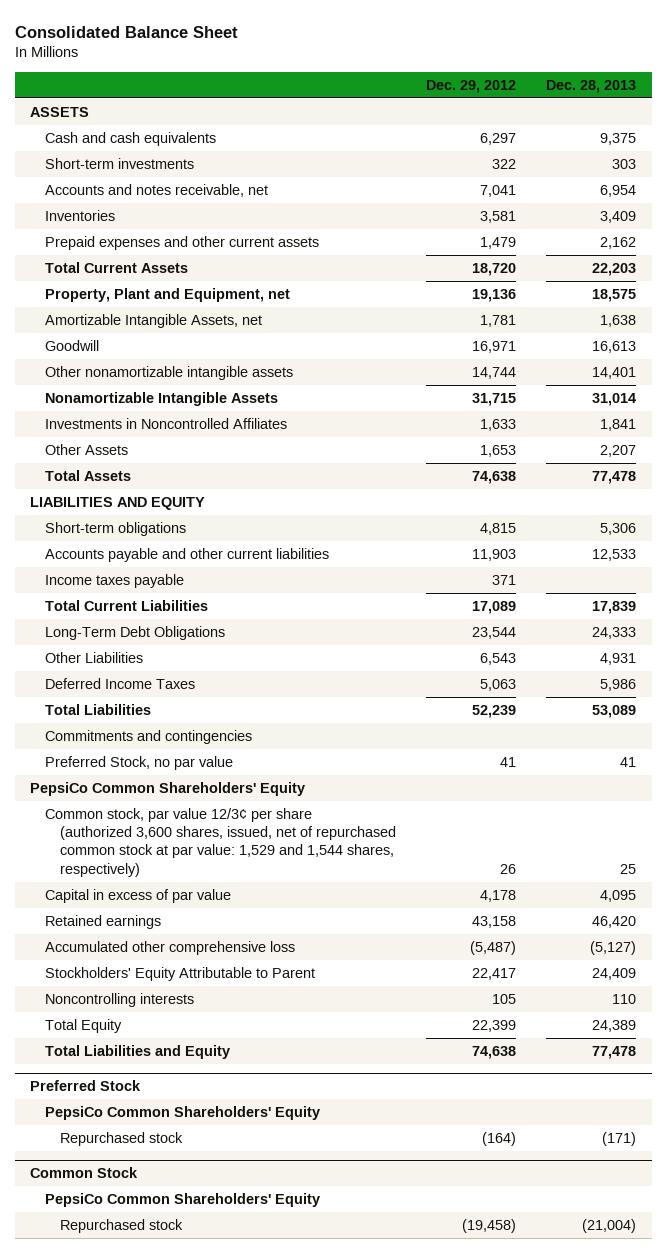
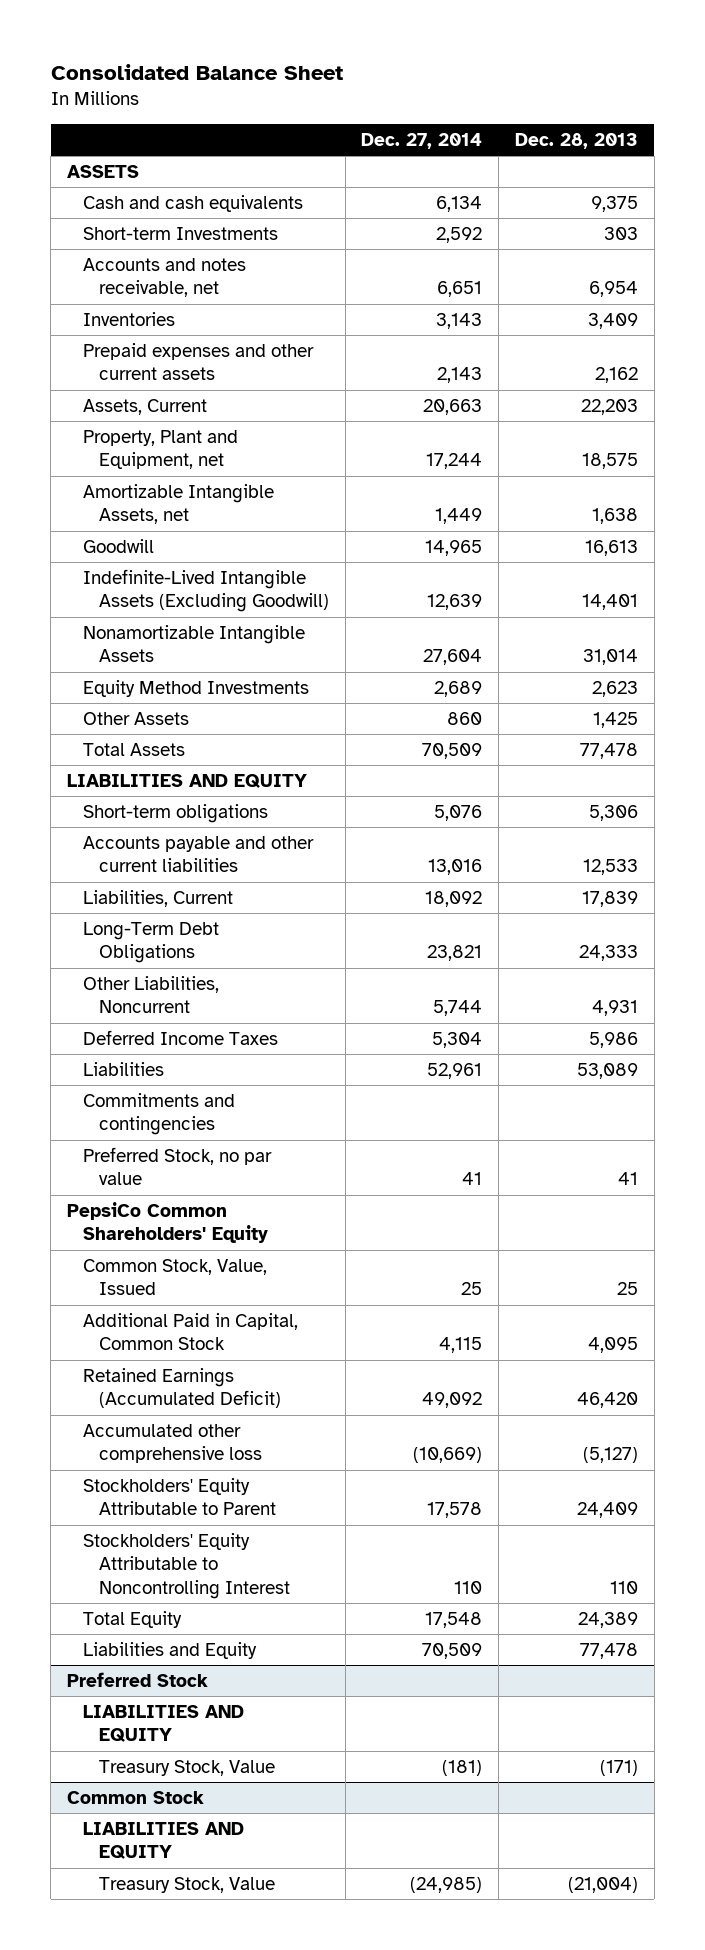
- | Dec. 29, 2012 | Dec. 28, 2013
+ | Dec. 27, 2014 | Dec. 28, 2013
- Short-term investments | 322 | 303
+ Short-term Investments | 2,592 | 303
- Total Current Assets | 18,720 | 22,203
+ Assets, Current | 20,663 | 22,203
- Other nonamortizable intangible assets | 14,744 | 14,401
+ Indefinite-Lived Intangible Assets (Excluding Goodwill) | 12,639 | 14,401
- Investments in Noncontrolled Affiliates | 1,633 | 1,841
- Other Assets | 1,653 | 2,207
+ Equity Method Investments | 2,689 | 2,623
+ Other Assets | 860 | 1,425
- Income taxes payable | 371 |
- Total Current Liabilities | 17,089 | 17,839
+ Liabilities, Current | 18,092 | 17,839
- Other Liabilities | 6,543 | 4,931
+ Other Liabilities, Noncurrent | 5,744 | 4,931
- Total Liabilities | 52,239 | 53,089
+ Liabilities | 52,961 | 53,089
- Common stock, par value 12/3¢ per share (authorized 3,600 shares, issued, net of repurchased common stock at par value: 1,529 and 1,544 shares, respectively) | 26 | 25
- Capital in excess of par value | 4,178 | 4,095
- Retained earnings | 43,158 | 46,420
+ Common Stock, Value, Issued | 25 | 25
+ Additional Paid in Capital, Common Stock | 4,115 | 4,095
+ Retained Earnings (Accumulated Deficit) | 49,092 | 46,420
- Noncontrolling interests | 105 | 110
+ Stockholders' Equity Attributable to Noncontrolling Interest | 110 | 110
- Total Liabilities and Equity | 74,638 | 77,478
+ Liabilities and Equity | 70,509 | 77,478
@ Preferred Stock
- PepsiCo Common Shareholders' Equity
- Repurchased stock | (164) | (171)
+ LIABILITIES AND EQUITY
+ Treasury Stock, Value | (181) | (171)
@ Common Stock
- PepsiCo Common Shareholders' Equity
- Repurchased stock | (19,458) | (21,004)
+ LIABILITIES AND EQUITY
+ Treasury Stock, Value | (24,985) | (21,004)

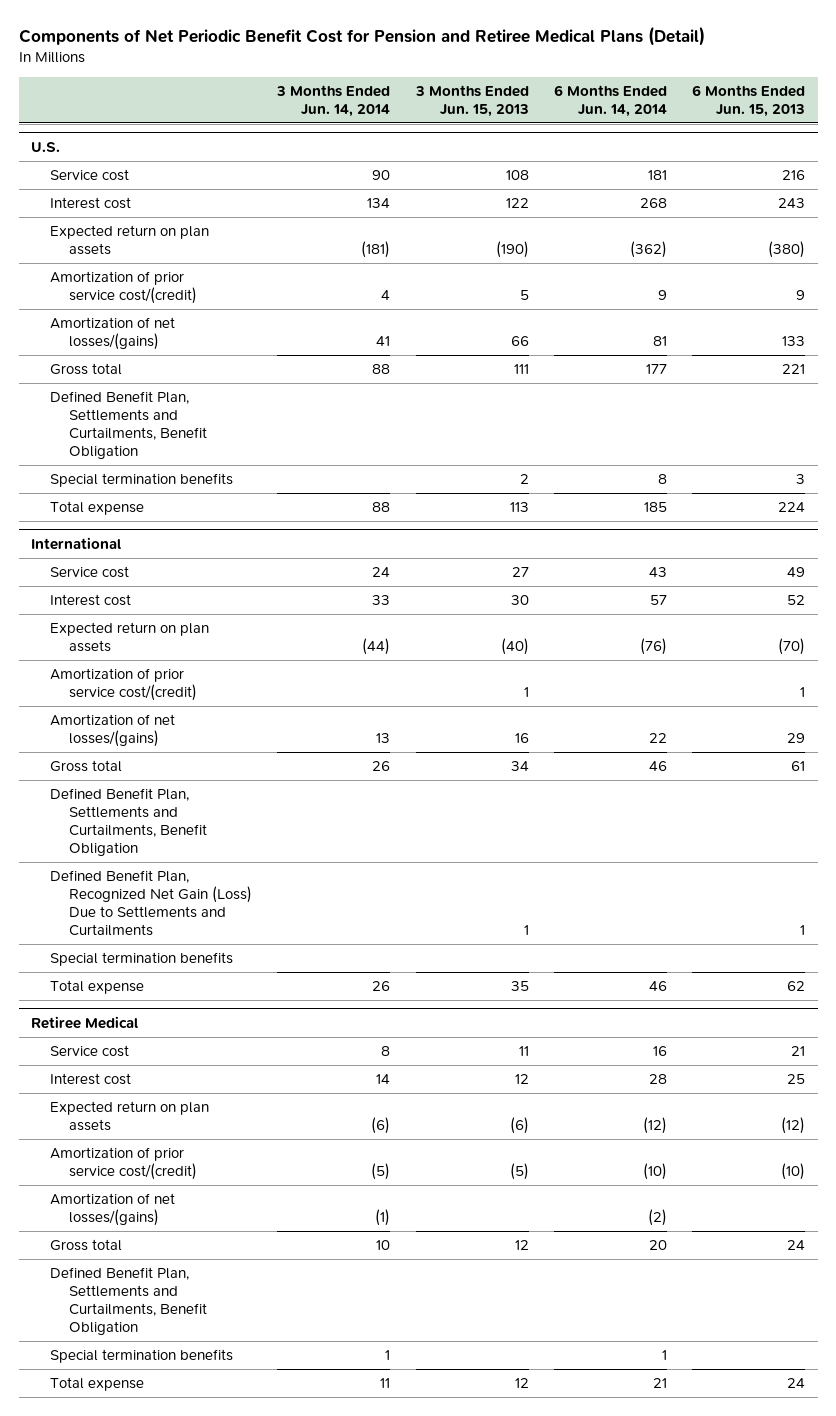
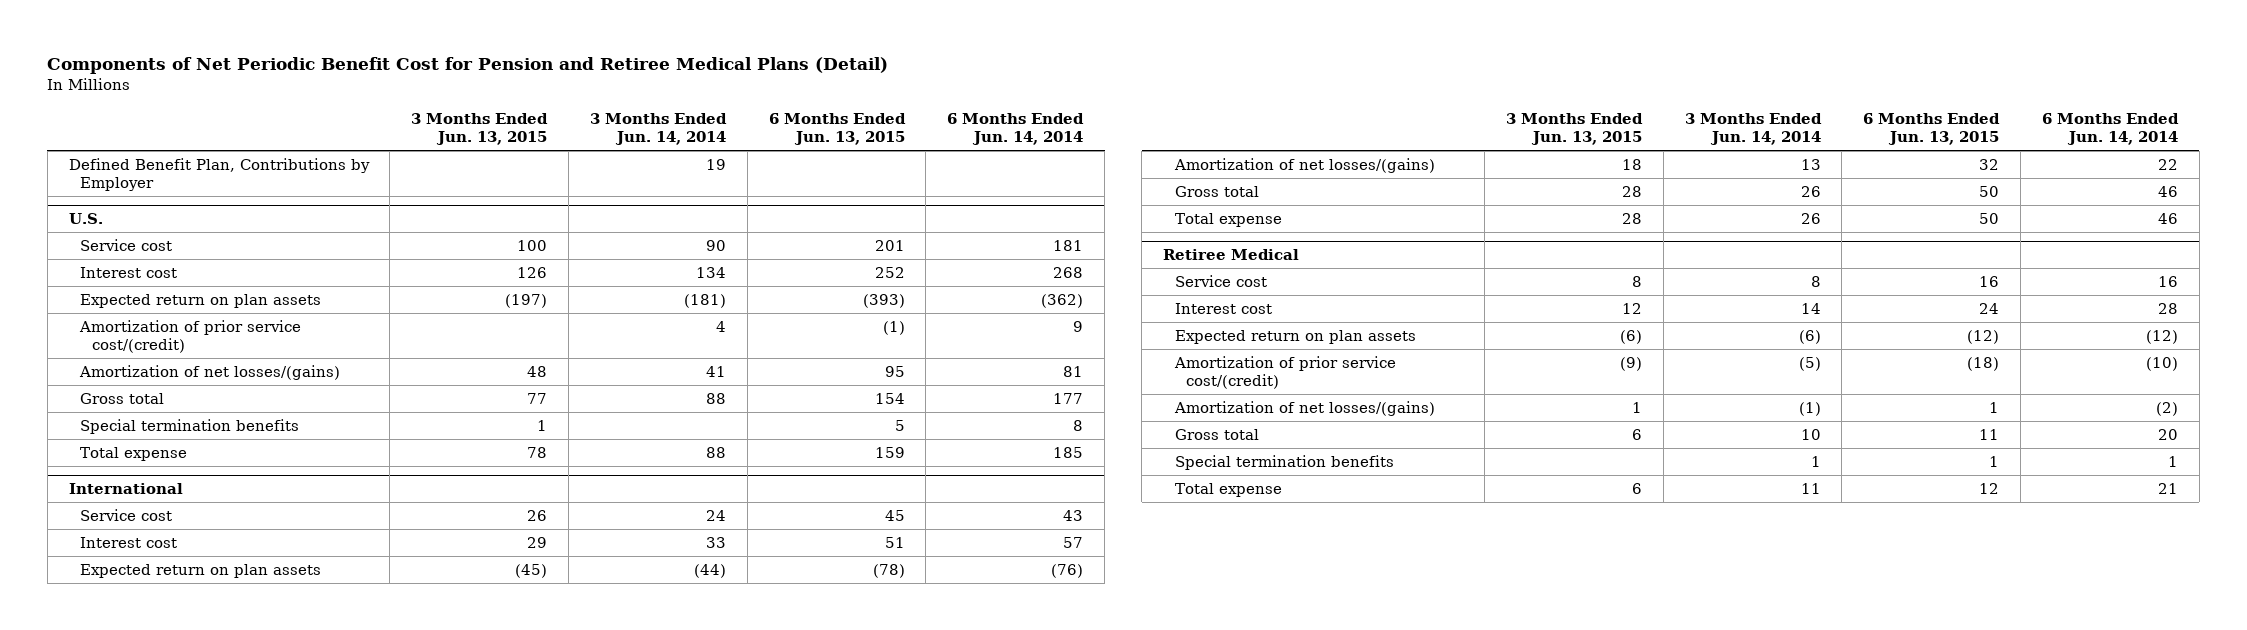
- | 3 Months Ended Jun. 14, 2014 | 3 Months Ended Jun. 15, 2013 | 6 Months Ended Jun. 14, 2014 | 6 Months Ended Jun. 15, 2013
+ | 3 Months Ended Jun. 13, 2015 | 3 Months Ended Jun. 14, 2014 | 6 Months Ended Jun. 13, 2015 | 6 Months Ended Jun. 14, 2014
+ Defined Benefit Plan, Contributions by Employer | | 19 | |
@ U.S.
- Defined Benefit Plan, Settlements and Curtailments, Benefit Obligation
@ International
- Amortization of prior service cost/(credit) | | 1 | | 1
- Defined Benefit Plan, Settlements and Curtailments, Benefit Obligation
- Defined Benefit Plan, Recognized Net Gain (Loss) Due to Settlements and Curtailments | | 1 | | 1
- Special termination benefits
@ Retiree Medical
- Defined Benefit Plan, Settlements and Curtailments, Benefit Obligation

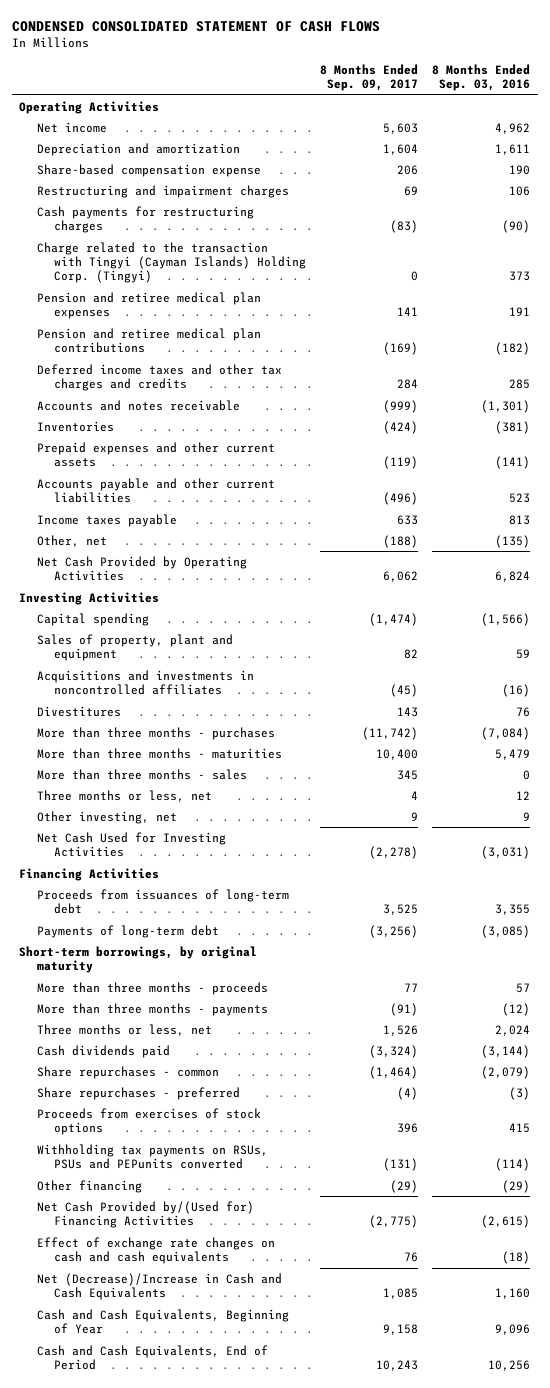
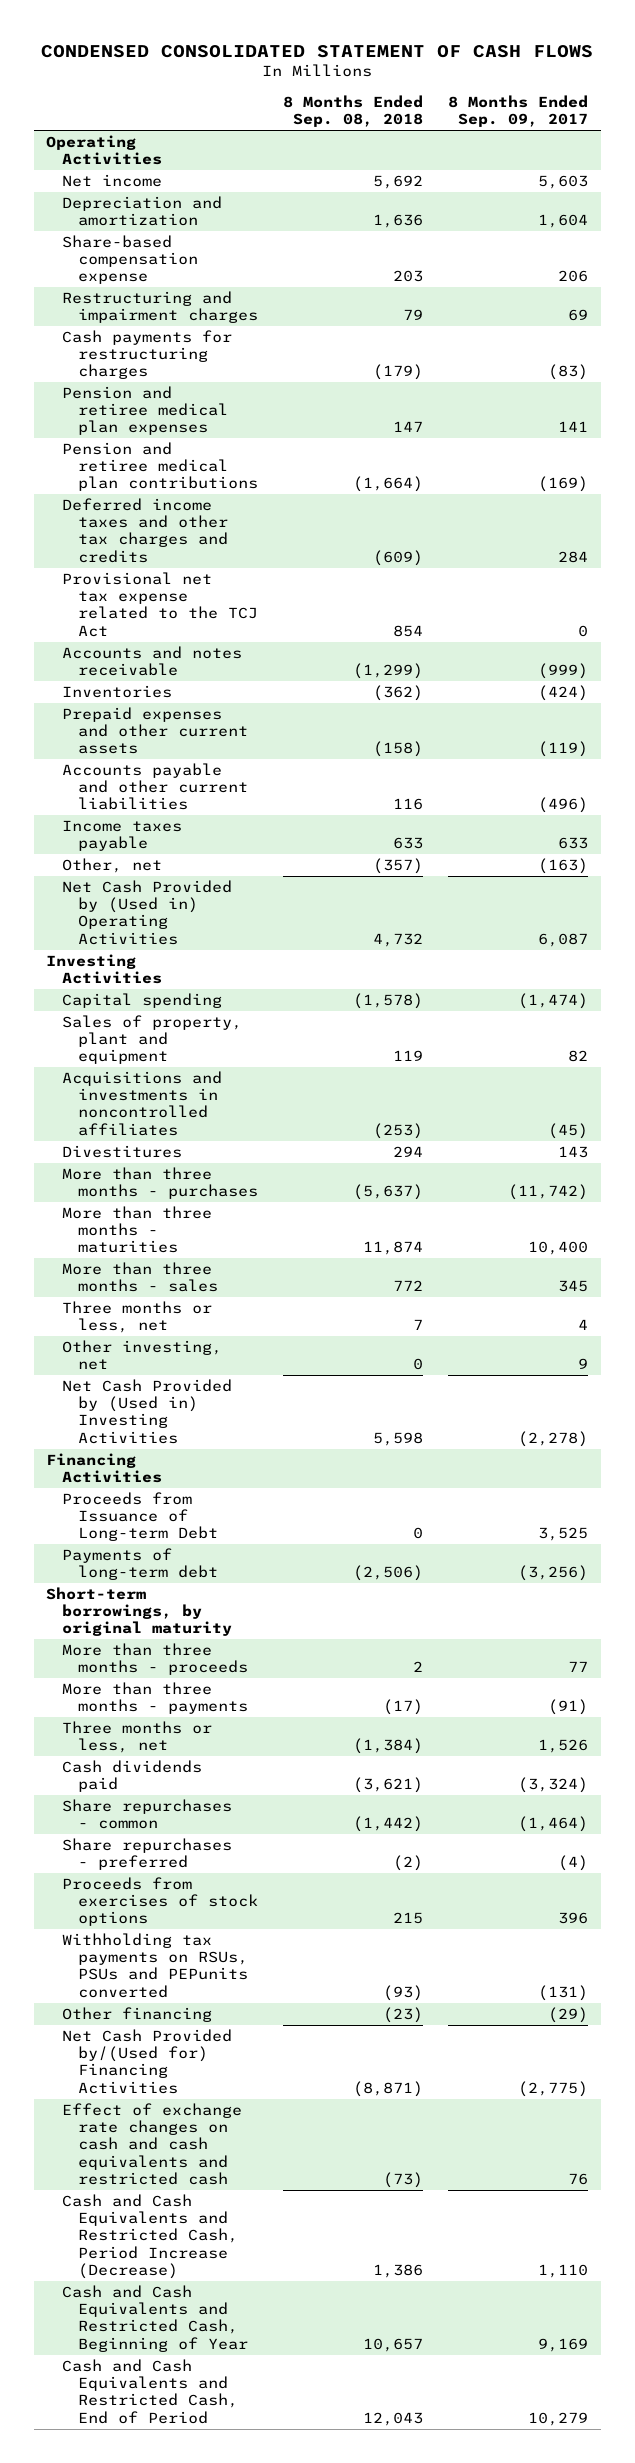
- | 8 Months Ended Sep. 09, 2017 | 8 Months Ended Sep. 03, 2016
+ | 8 Months Ended Sep. 08, 2018 | 8 Months Ended Sep. 09, 2017
- Charge related to the transaction with Tingyi (Cayman Islands) Holding Corp. (Tingyi) | 0 | 373
+ Provisional net tax expense related to the TCJ Act | 854 | 0
- Other, net | (188) | (135)
- Net Cash Provided by Operating Activities | 6,062 | 6,824
+ Other, net | (357) | (163)
+ Net Cash Provided by (Used in) Operating Activities | 4,732 | 6,087
- Net Cash Used for Investing Activities | (2,278) | (3,031)
+ Net Cash Provided by (Used in) Investing Activities | 5,598 | (2,278)
- Proceeds from issuances of long-term debt | 3,525 | 3,355
+ Proceeds from Issuance of Long-term Debt | 0 | 3,525
- Effect of exchange rate changes on cash and cash equivalents | 76 | (18)
- Net (Decrease)/Increase in Cash and Cash Equivalents | 1,085 | 1,160
- Cash and Cash Equivalents, Beginning of Year | 9,158 | 9,096
- Cash and Cash Equivalents, End of Period | 10,243 | 10,256
+ Effect of exchange rate changes on cash and cash equivalents and restricted cash | (73) | 76
+ Cash and Cash Equivalents and Restricted Cash, Period Increase (Decrease) | 1,386 | 1,110
+ Cash and Cash Equivalents and Restricted Cash, Beginning of Year | 10,657 | 9,169
+ Cash and Cash Equivalents and Restricted Cash, End of Period | 12,043 | 10,279

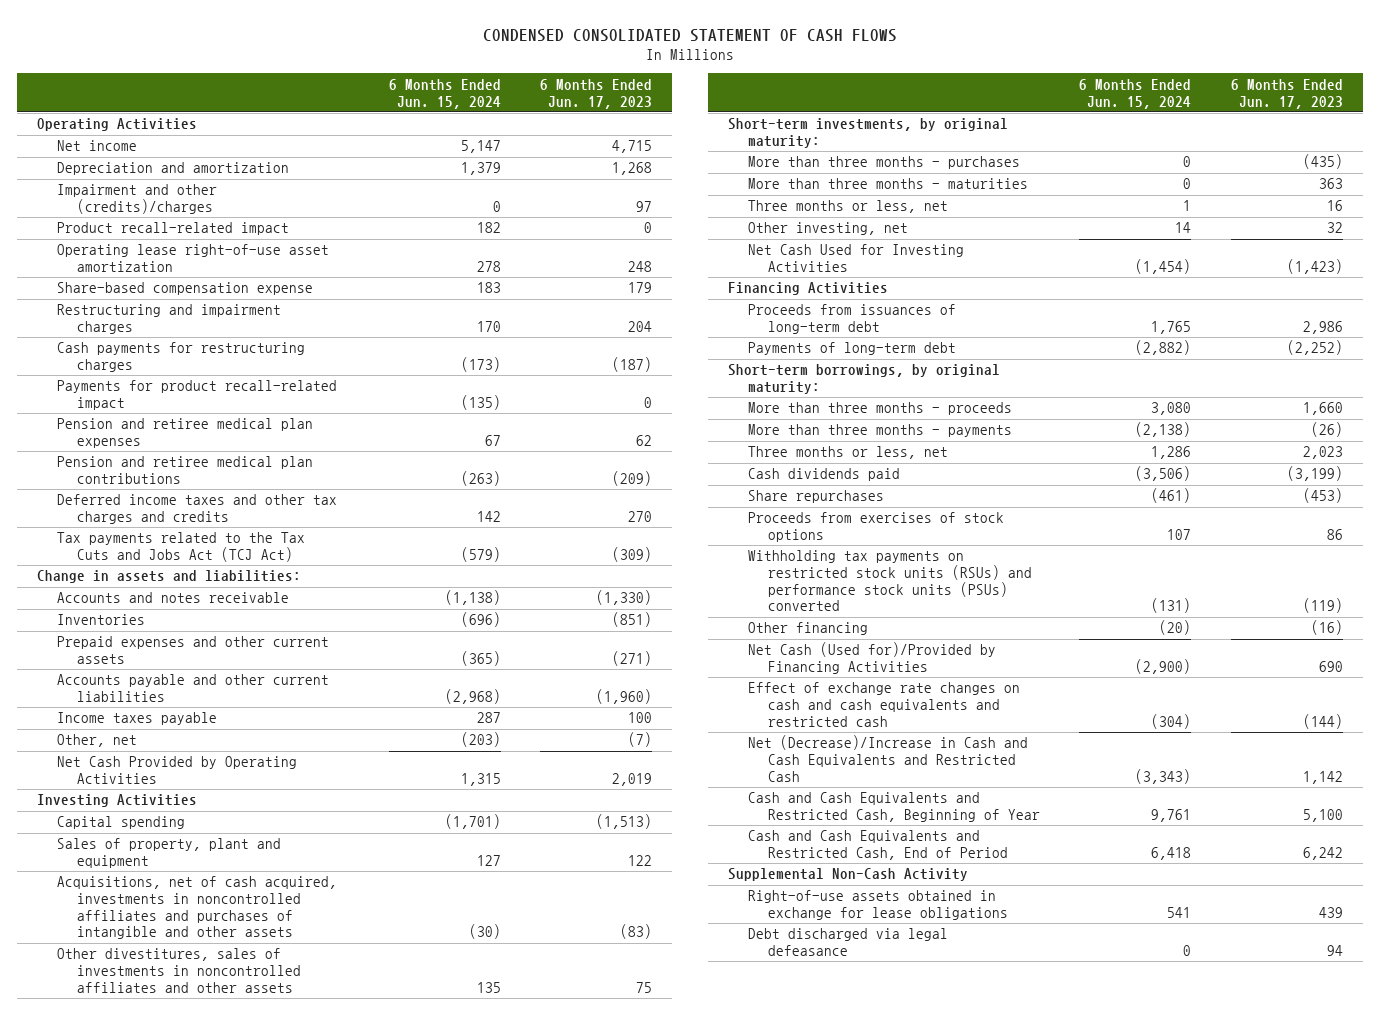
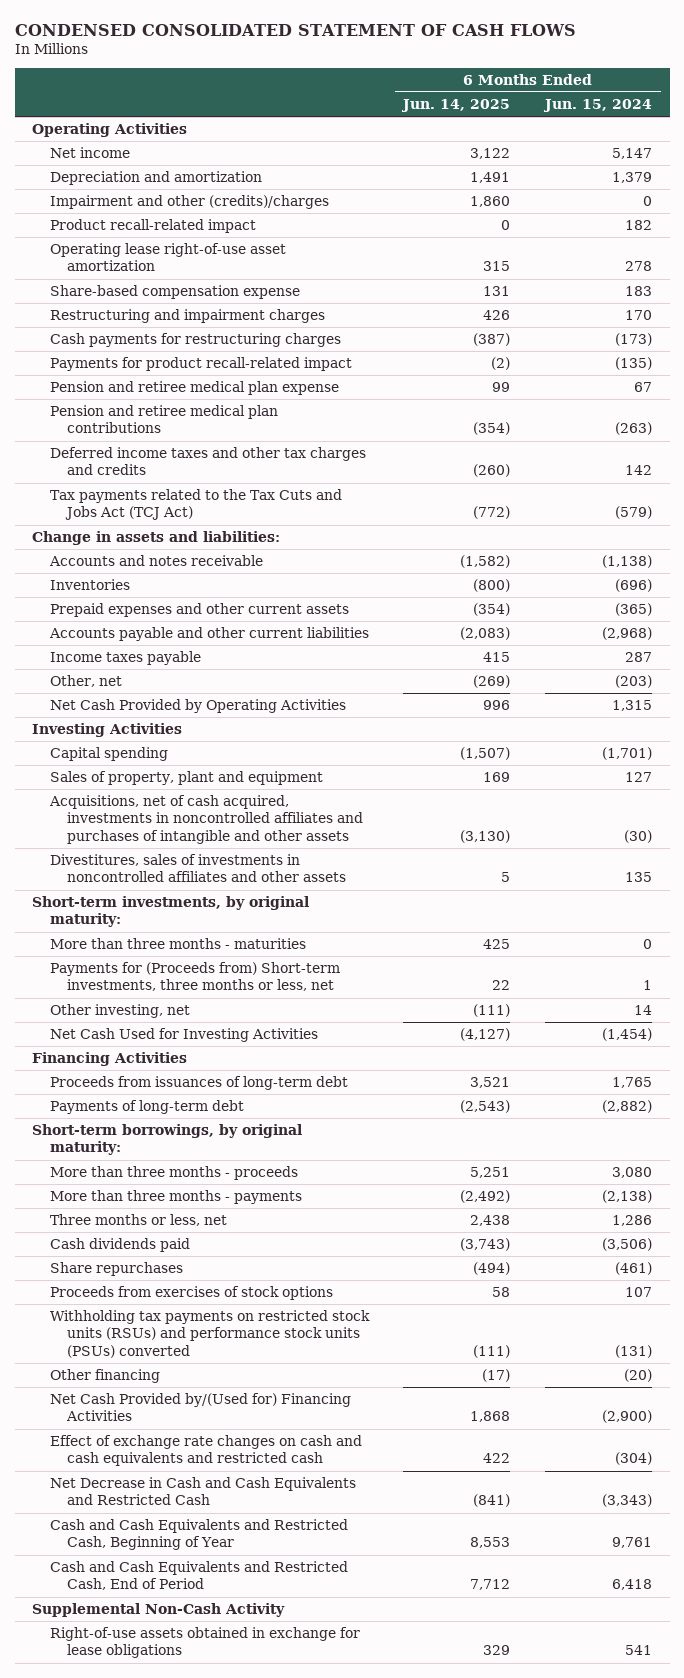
- | 6 Months Ended Jun. 15, 2024 | 6 Months Ended Jun. 17, 2023
+ | 6 Months Ended Jun. 14, 2025 | 6 Months Ended Jun. 15, 2024
- Pension and retiree medical plan expenses | 67 | 62
+ Pension and retiree medical plan expense | 99 | 67
- Other divestitures, sales of investments in noncontrolled affiliates and other assets | 135 | 75
+ Divestitures, sales of investments in noncontrolled affiliates and other assets | 5 | 135
- More than three months - purchases | 0 | (435)
- Three months or less, net | 1 | 16
+ Payments for (Proceeds from) Short-term investments, three months or less, net | 22 | 1
- Net Cash (Used for)/Provided by Financing Activities | (2,900) | 690
+ Net Cash Provided by/(Used for) Financing Activities | 1,868 | (2,900)
- Net (Decrease)/Increase in Cash and Cash Equivalents and Restricted Cash | (3,343) | 1,142
+ Net Decrease in Cash and Cash Equivalents and Restricted Cash | (841) | (3,343)
- Debt discharged via legal defeasance | 0 | 94

